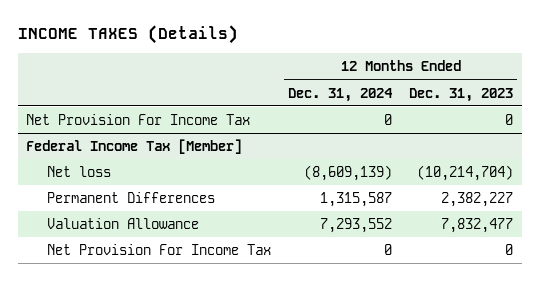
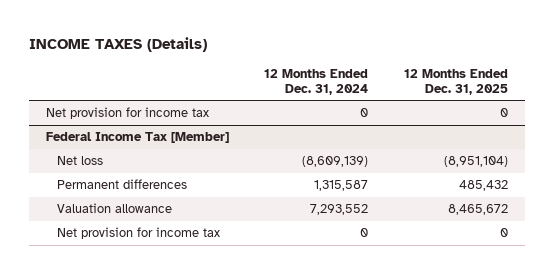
- | 12 Months Ended Dec. 31, 2024 | 12 Months Ended Dec. 31, 2023
+ | 12 Months Ended Dec. 31, 2024 | 12 Months Ended Dec. 31, 2025
- Net Provision For Income Tax | 0 | 0
+ Net provision for income tax | 0 | 0
@ Federal Income Tax [Member]
- Permanent Differences | 1,315,587 | 2,382,227
- Valuation Allowance | 7,293,552 | 7,832,477
- Net Provision For Income Tax | 0 | 0
+ Permanent differences | 1,315,587 | 485,432
+ Valuation allowance | 7,293,552 | 8,465,672
+ Net provision for income tax | 0 | 0

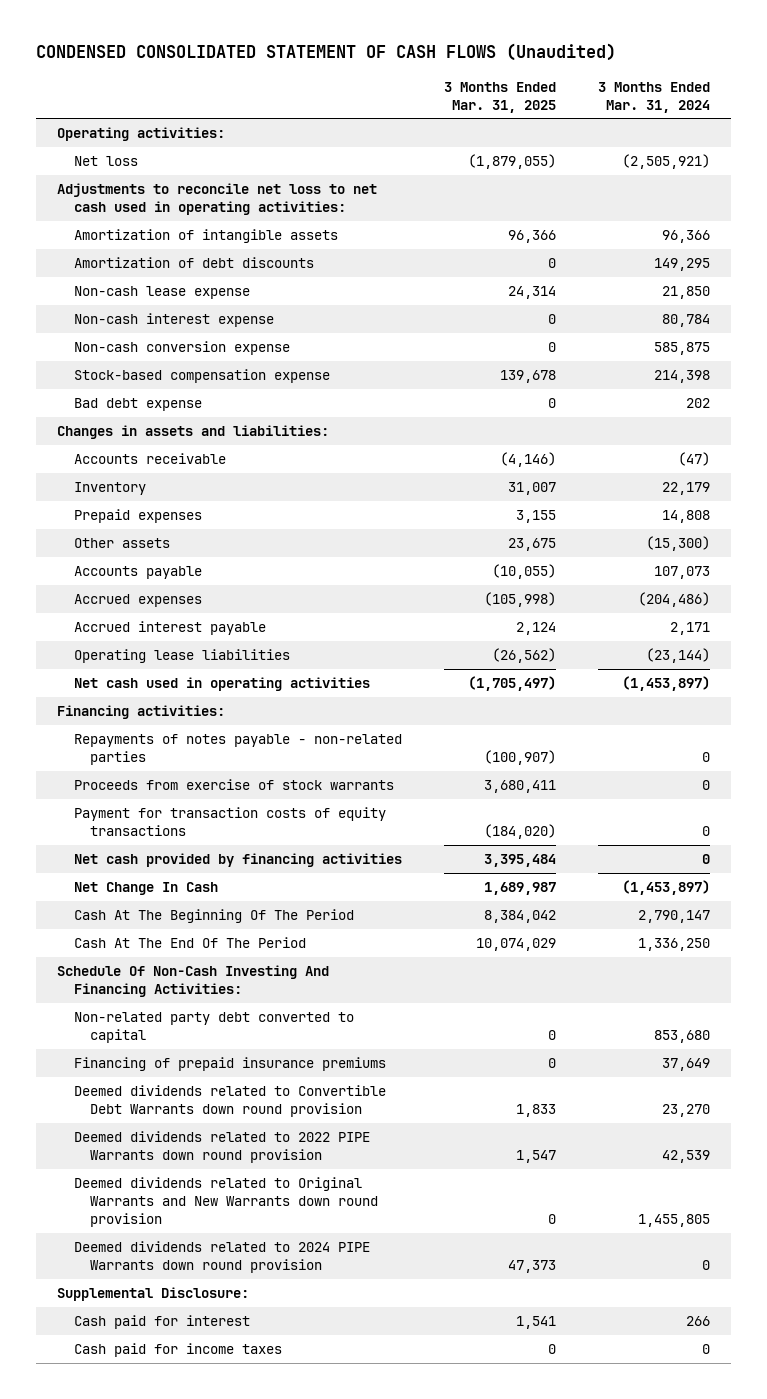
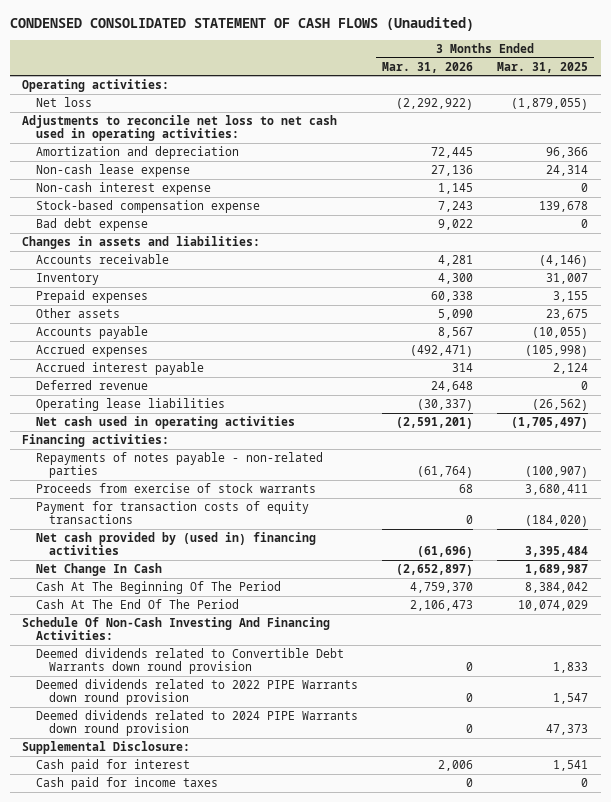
- | 3 Months Ended Mar. 31, 2025 | 3 Months Ended Mar. 31, 2024
+ | 3 Months Ended Mar. 31, 2026 | 3 Months Ended Mar. 31, 2025
- Amortization of intangible assets | 96,366 | 96,366
- Amortization of debt discounts | 0 | 149,295
+ Amortization and depreciation | 72,445 | 96,366
- Non-cash conversion expense | 0 | 585,875
+ Deferred revenue | 24,648 | 0
- Net cash provided by financing activities | 3,395,484 | 0
+ Net cash provided by (used in) financing activities | (61,696) | 3,395,484
- Non-related party debt converted to capital | 0 | 853,680
- Financing of prepaid insurance premiums | 0 | 37,649
- Deemed dividends related to Original Warrants and New Warrants down round provision | 0 | 1,455,805

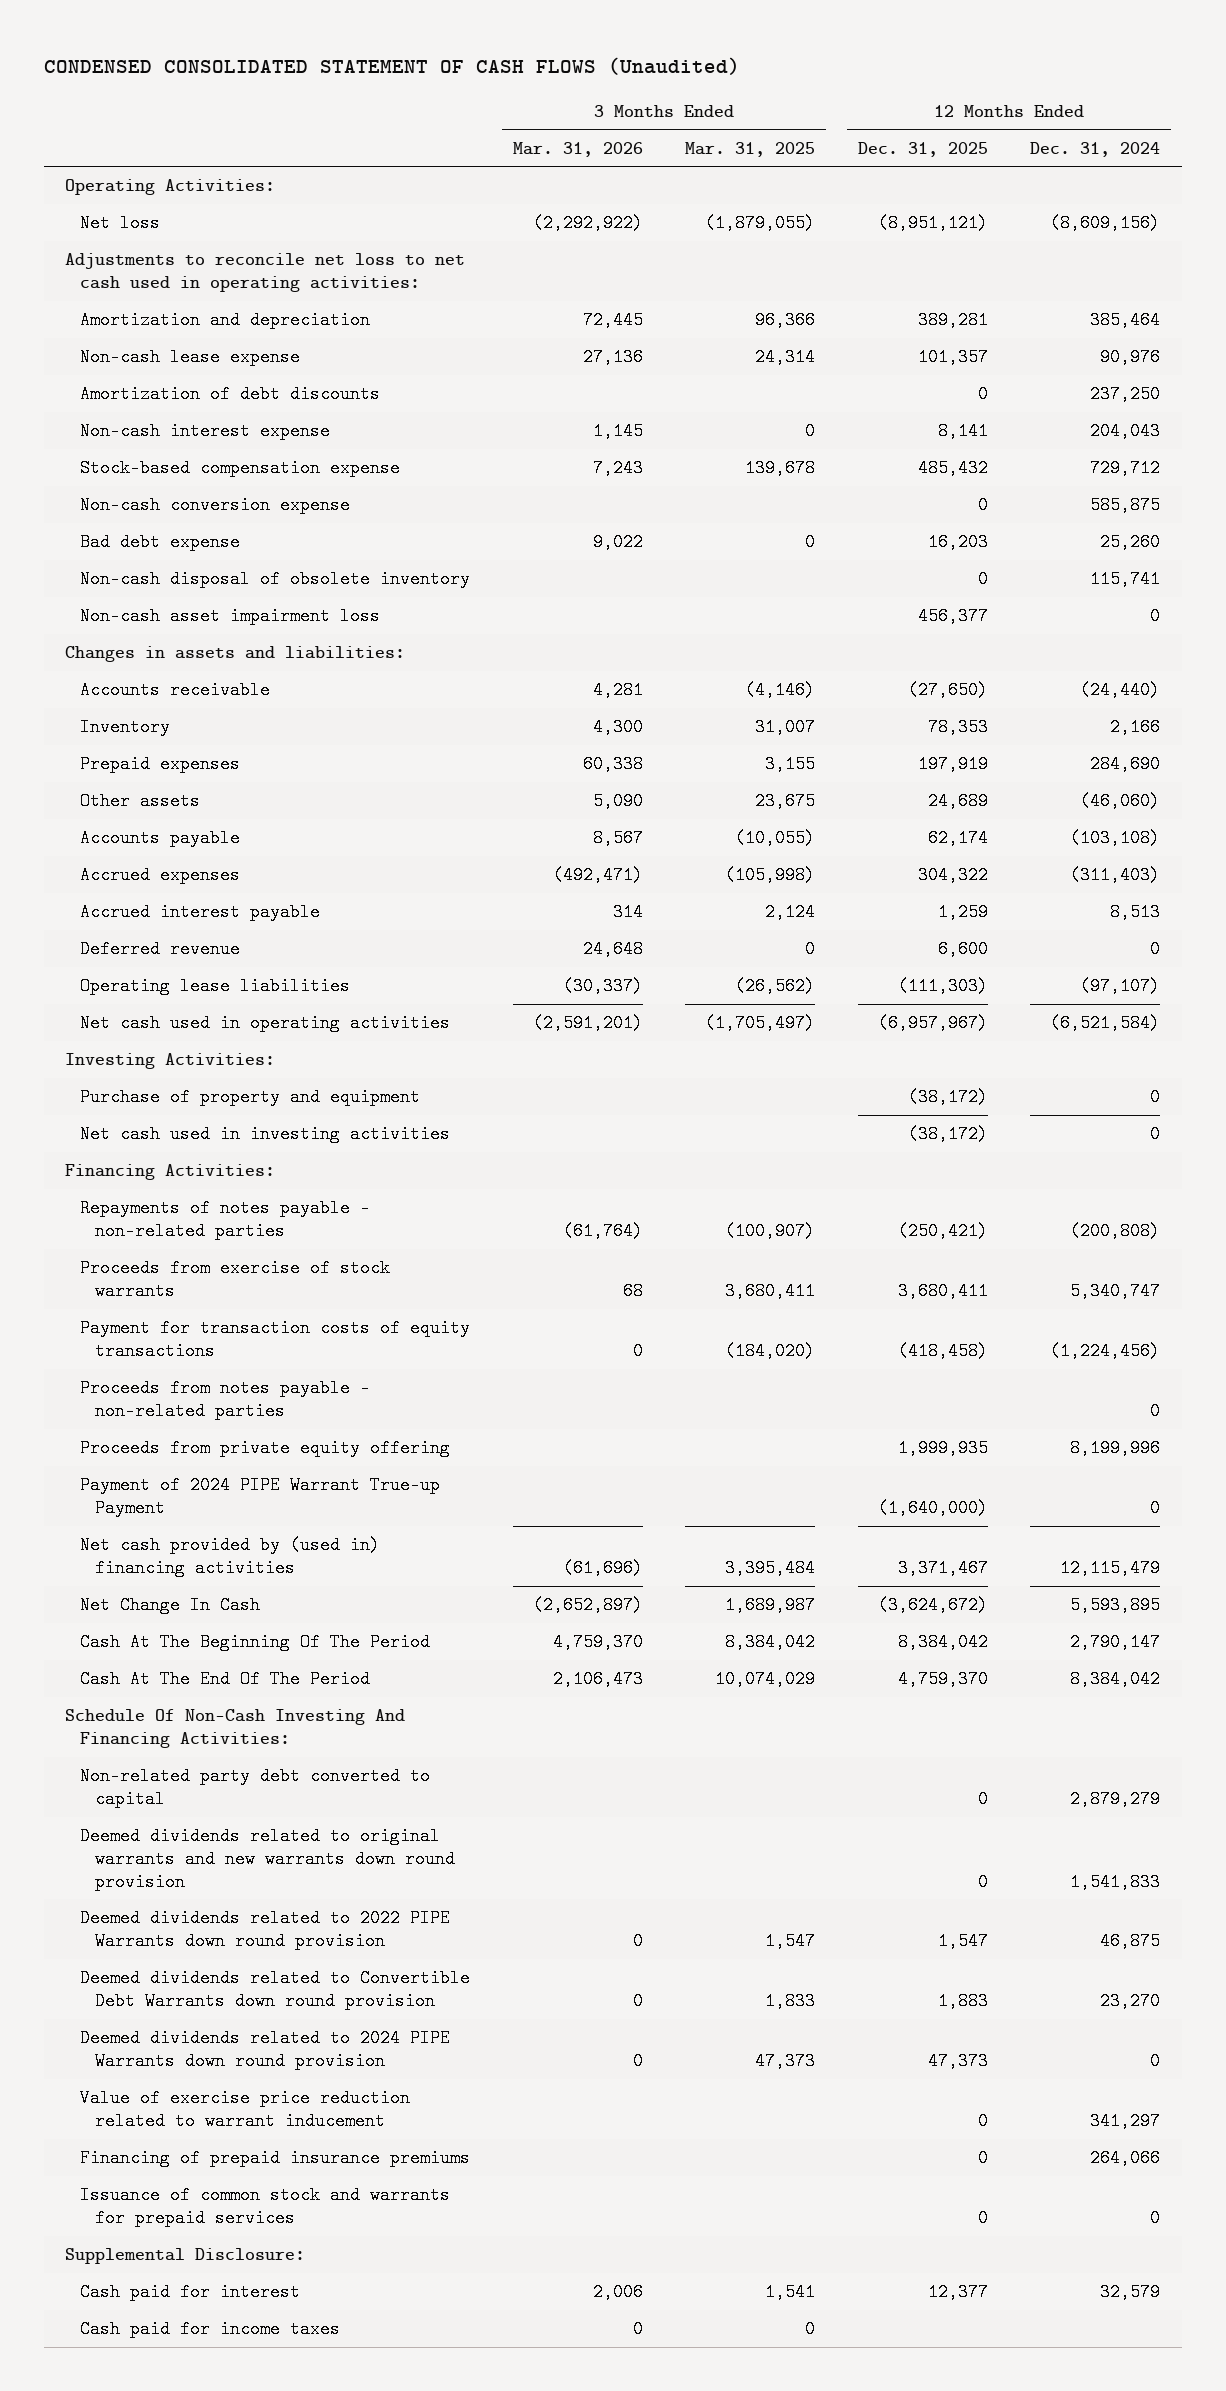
- | 3 Months Ended Mar. 31, 2026 | 3 Months Ended Mar. 31, 2025
+ | 3 Months Ended Mar. 31, 2026 | 3 Months Ended Mar. 31, 2025 | 12 Months Ended Dec. 31, 2025 | 12 Months Ended Dec. 31, 2024
- Operating activities:
+ Operating Activities:
+ Amortization of debt discounts | | | 0 | 237,250
+ Non-cash conversion expense | | | 0 | 585,875
+ Non-cash disposal of obsolete inventory | | | 0 | 115,741
+ Non-cash asset impairment loss | | | 456,377 | 0
- Financing activities:
+ Investing Activities:
+ Purchase of property and equipment | | | (38,172) | 0
+ Net cash used in investing activities | | | (38,172) | 0
+ Financing Activities:
+ Proceeds from notes payable - non-related parties | | | | 0
+ Proceeds from private equity offering | | | 1,999,935 | 8,199,996
+ Payment of 2024 PIPE Warrant True-up Payment | | | (1,640,000) | 0
+ Non-related party debt converted to capital | | | 0 | 2,879,279
+ Deemed dividends related to original warrants and new warrants down round provision | | | 0 | 1,541,833
moved down: Deemed dividends related to Convertible Debt Warrants down round provision | 0 | 1,833 | 1,883 | 23,270
+ Value of exercise price reduction related to warrant inducement | | | 0 | 341,297
+ Financing of prepaid insurance premiums | | | 0 | 264,066
+ Issuance of common stock and warrants for prepaid services | | | 0 | 0

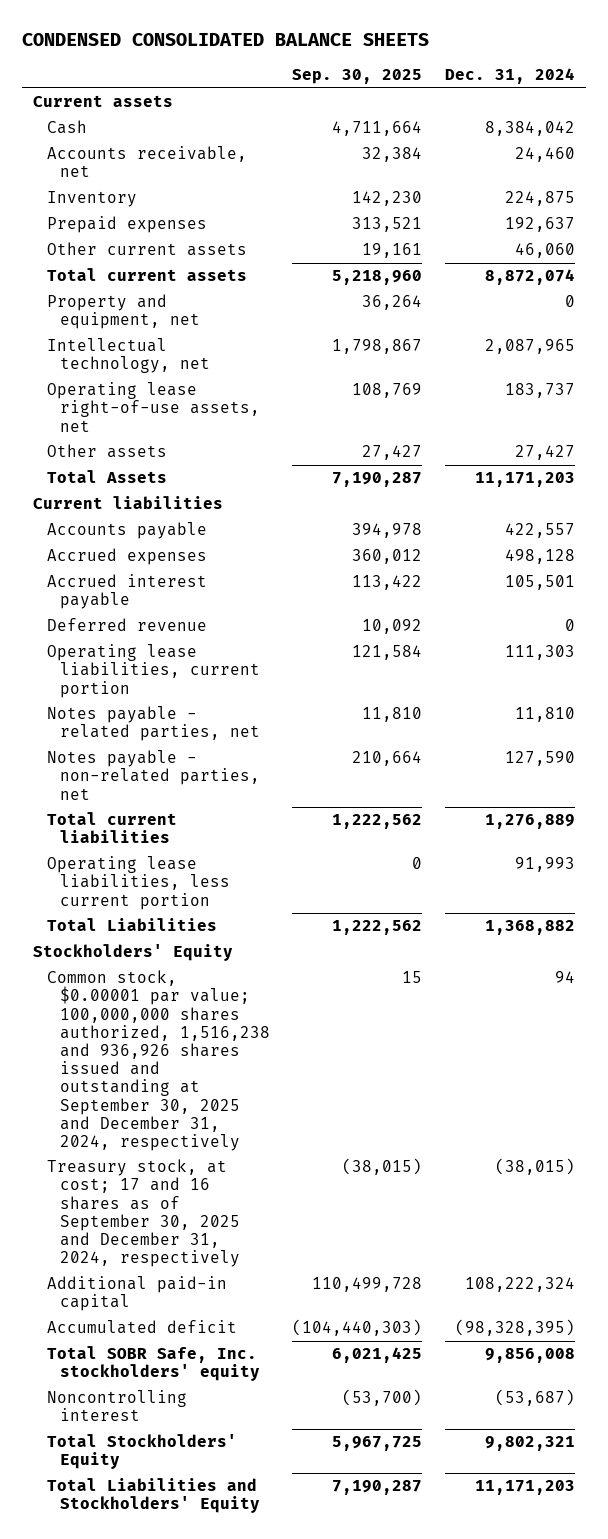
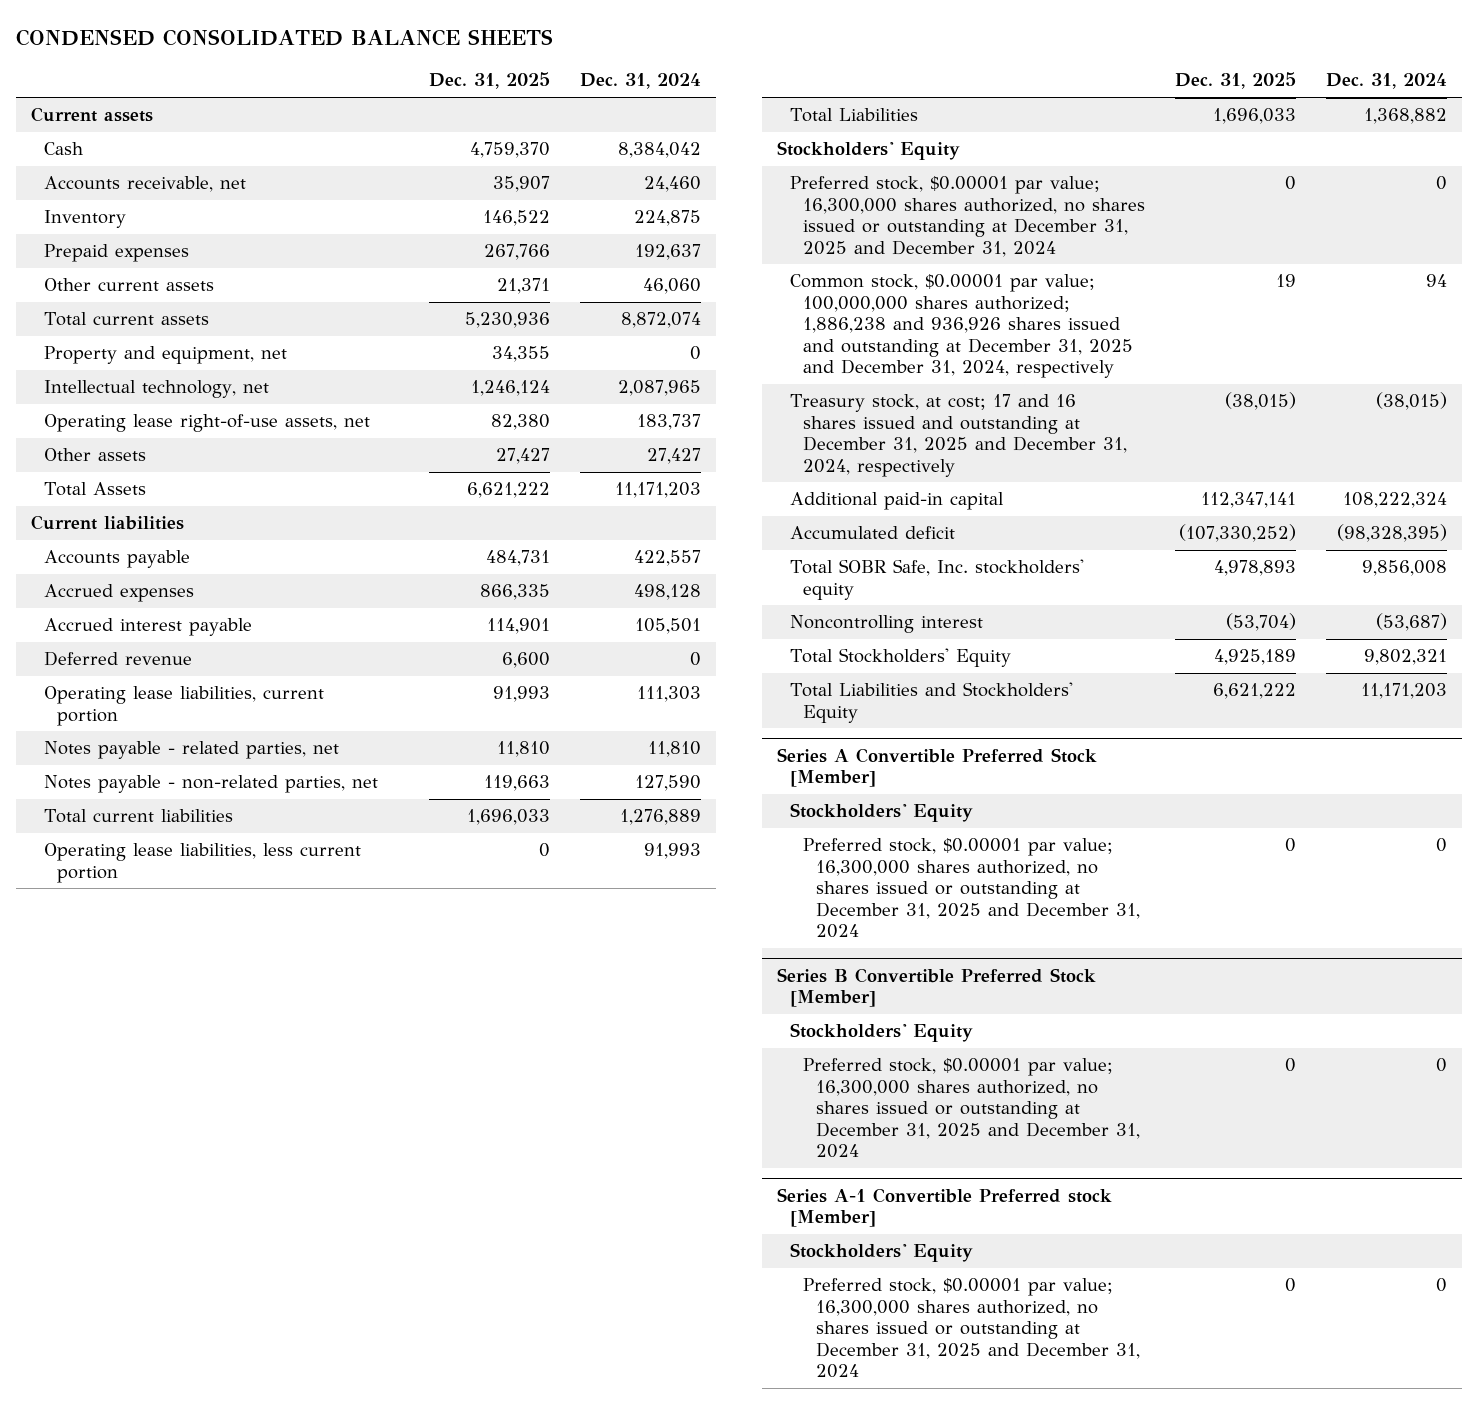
- | Sep. 30, 2025 | Dec. 31, 2024
+ | Dec. 31, 2025 | Dec. 31, 2024
- Common stock, $0.00001 par value; 100,000,000 shares authorized, 1,516,238 and 936,926 shares issued and outstanding at September 30, 2025 and December 31, 2024, respectively | 15 | 94
- Treasury stock, at cost; 17 and 16 shares as of September 30, 2025 and December 31, 2024, respectively | (38,015) | (38,015)
+ Preferred stock, $0.00001 par value; 16,300,000 shares authorized, no shares issued or outstanding at December 31, 2025 and December 31, 2024 | 0 | 0
+ Common stock, $0.00001 par value; 100,000,000 shares authorized; 1,886,238 and 936,926 shares issued and outstanding at December 31, 2025 and December 31, 2024, respectively | 19 | 94
+ Treasury stock, at cost; 17 and 16 shares issued and outstanding at December 31, 2025 and December 31, 2024, respectively | (38,015) | (38,015)
+ Series A Convertible Preferred Stock [Member]
+ Stockholders' Equity
+ Preferred stock, $0.00001 par value; 16,300,000 shares authorized, no shares issued or outstanding at December 31, 2025 and December 31, 2024 | 0 | 0
+ Series B Convertible Preferred Stock [Member]
+ Stockholders' Equity
+ Preferred stock, $0.00001 par value; 16,300,000 shares authorized, no shares issued or outstanding at December 31, 2025 and December 31, 2024 | 0 | 0
+ Series A-1 Convertible Preferred stock [Member]
+ Stockholders' Equity
+ Preferred stock, $0.00001 par value; 16,300,000 shares authorized, no shares issued or outstanding at December 31, 2025 and December 31, 2024 | 0 | 0

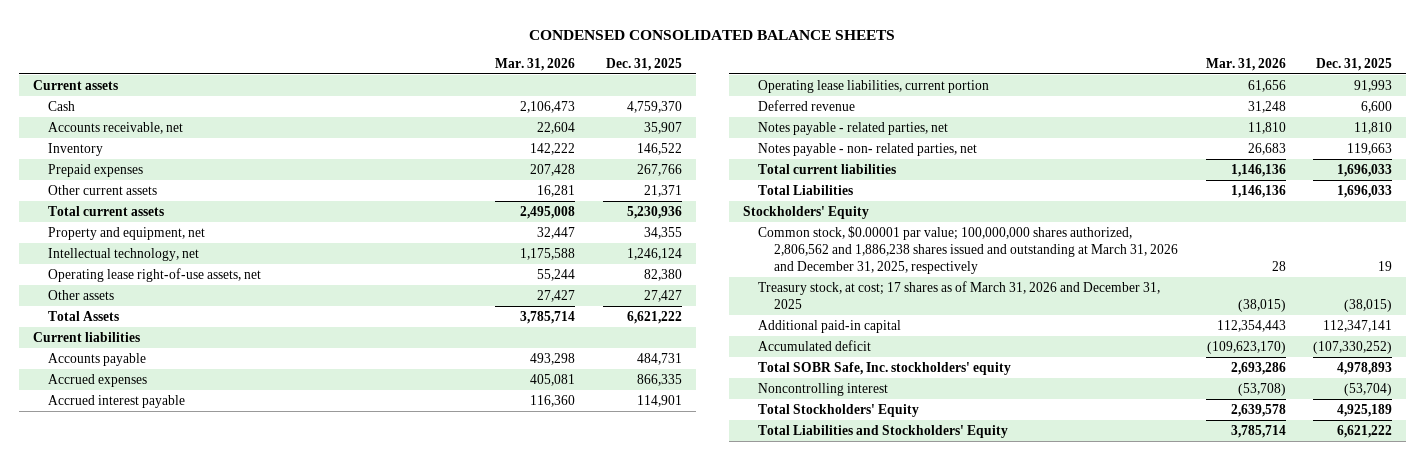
- | Dec. 31, 2025 | Dec. 31, 2024
+ | Mar. 31, 2026 | Dec. 31, 2025
moved down: Deferred revenue | 31,248 | 6,600
- Notes payable - non-related parties, net | 119,663 | 127,590
+ Notes payable - non- related parties, net | 26,683 | 119,663
- Operating lease liabilities, less current portion | 0 | 91,993
- Preferred stock, $0.00001 par value; 16,300,000 shares authorized, no shares issued or outstanding at December 31, 2025 and December 31, 2024 | 0 | 0
- Common stock, $0.00001 par value; 100,000,000 shares authorized; 1,886,238 and 936,926 shares issued and outstanding at December 31, 2025 and December 31, 2024, respectively | 19 | 94
- Treasury stock, at cost; 17 and 16 shares issued and outstanding at December 31, 2025 and December 31, 2024, respectively | (38,015) | (38,015)
+ Common stock, $0.00001 par value; 100,000,000 shares authorized, 2,806,562 and 1,886,238 shares issued and outstanding at March 31, 2026 and December 31, 2025, respectively | 28 | 19
+ Treasury stock, at cost; 17 shares as of March 31, 2026 and December 31, 2025 | (38,015) | (38,015)
- Series A Convertible Preferred Stock [Member]
- Stockholders' Equity
- Preferred stock, $0.00001 par value; 16,300,000 shares authorized, no shares issued or outstanding at December 31, 2025 and December 31, 2024 | 0 | 0
- Series B Convertible Preferred Stock [Member]
- Stockholders' Equity
- Preferred stock, $0.00001 par value; 16,300,000 shares authorized, no shares issued or outstanding at December 31, 2025 and December 31, 2024 | 0 | 0
- Series A-1 Convertible Preferred stock [Member]
- Stockholders' Equity
- Preferred stock, $0.00001 par value; 16,300,000 shares authorized, no shares issued or outstanding at December 31, 2025 and December 31, 2024 | 0 | 0

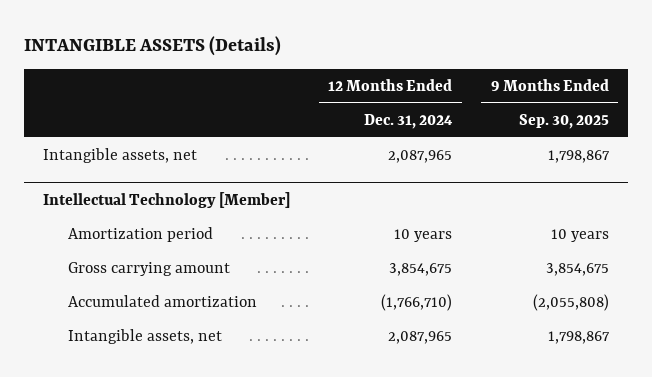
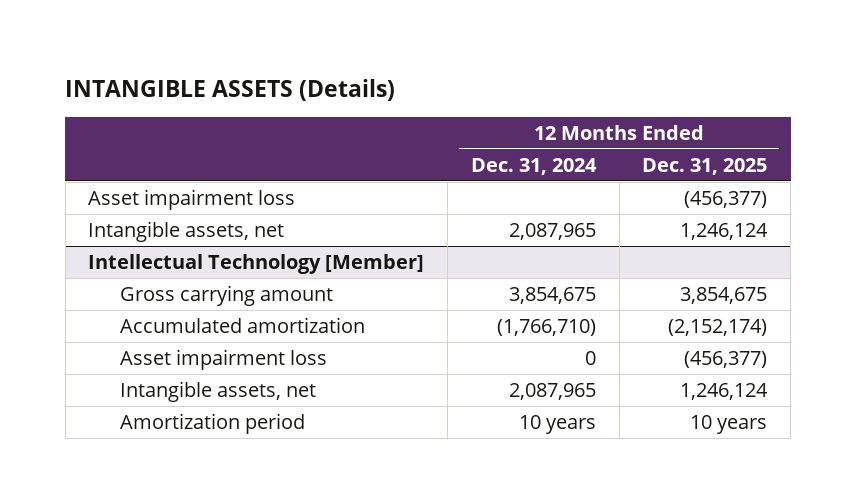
- | 12 Months Ended Dec. 31, 2024 | 9 Months Ended Sep. 30, 2025
+ | 12 Months Ended Dec. 31, 2024 | 12 Months Ended Dec. 31, 2025
+ Asset impairment loss | | (456,377)
@ Intellectual Technology [Member]
+ Asset impairment loss | 0 | (456,377)
moved down: Amortization period | 10 years | 10 years

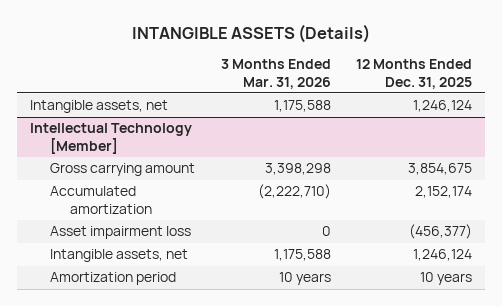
- | 12 Months Ended Dec. 31, 2024 | 12 Months Ended Dec. 31, 2025
+ | 3 Months Ended Mar. 31, 2026 | 12 Months Ended Dec. 31, 2025
- Asset impairment loss | | (456,377)
@ Intellectual Technology [Member]
- Accumulated amortization | (1,766,710) | (2,152,174)
+ Accumulated amortization | (2,222,710) | 2,152,174

